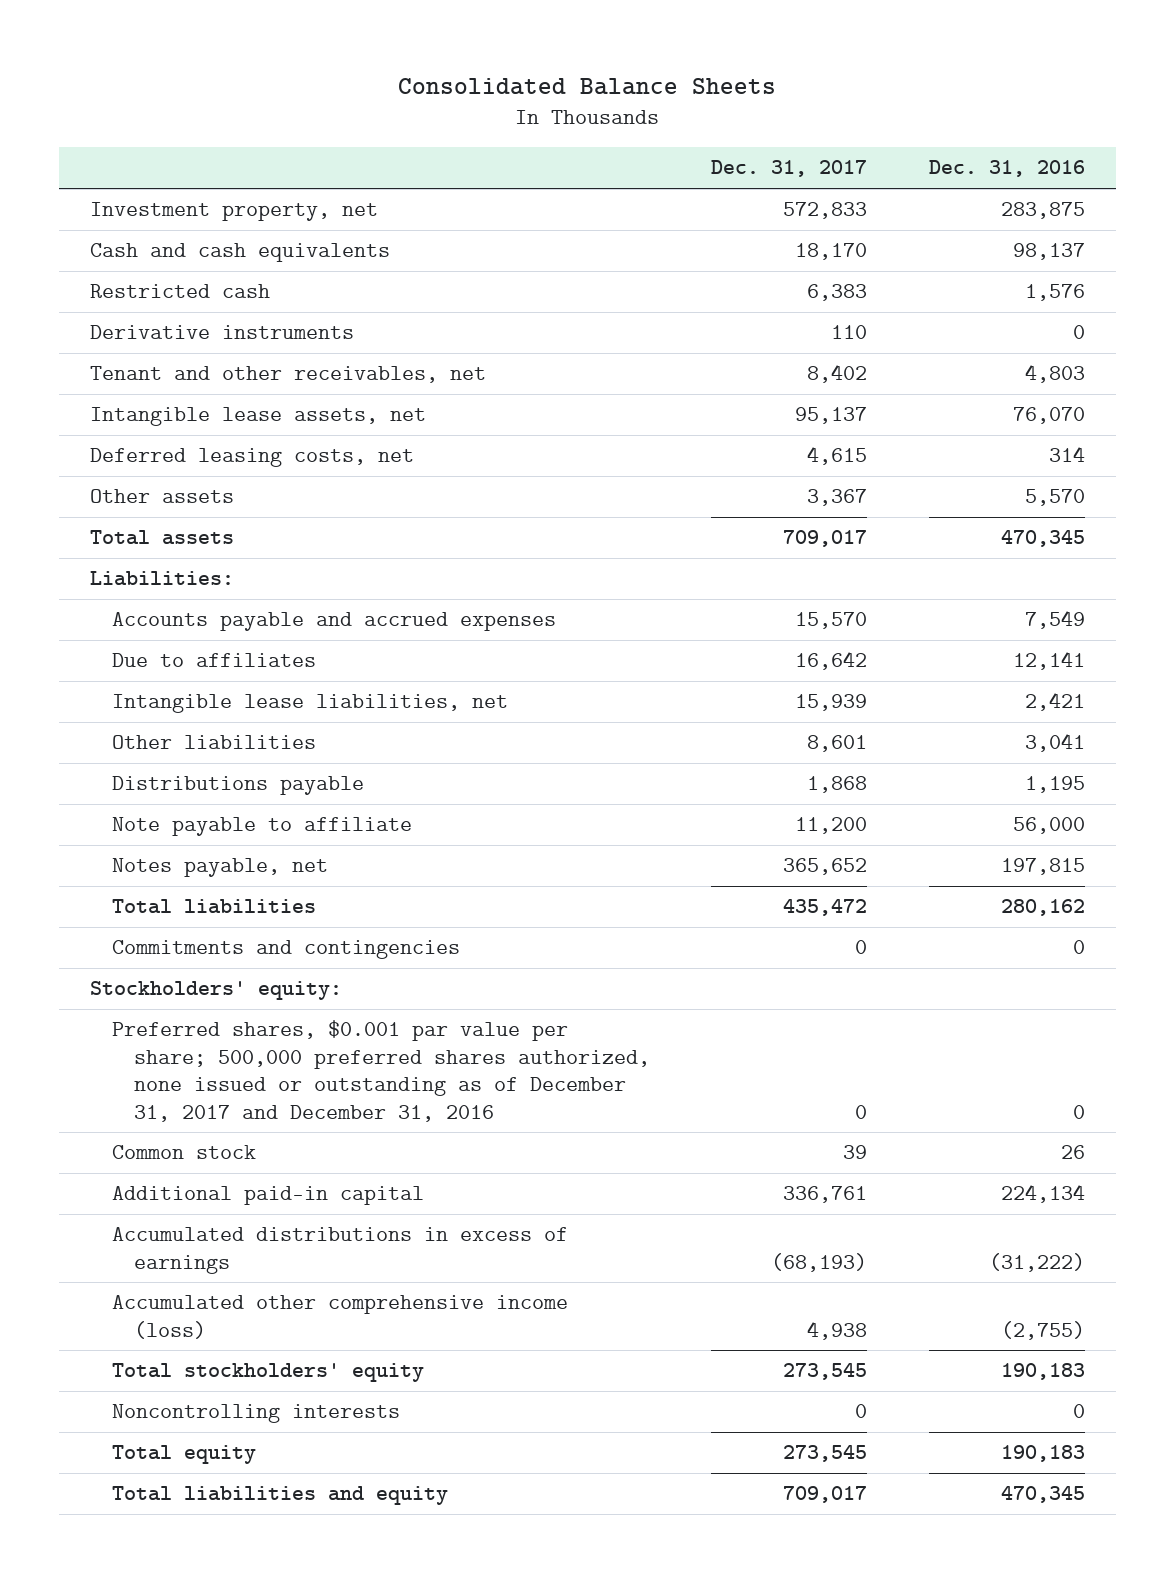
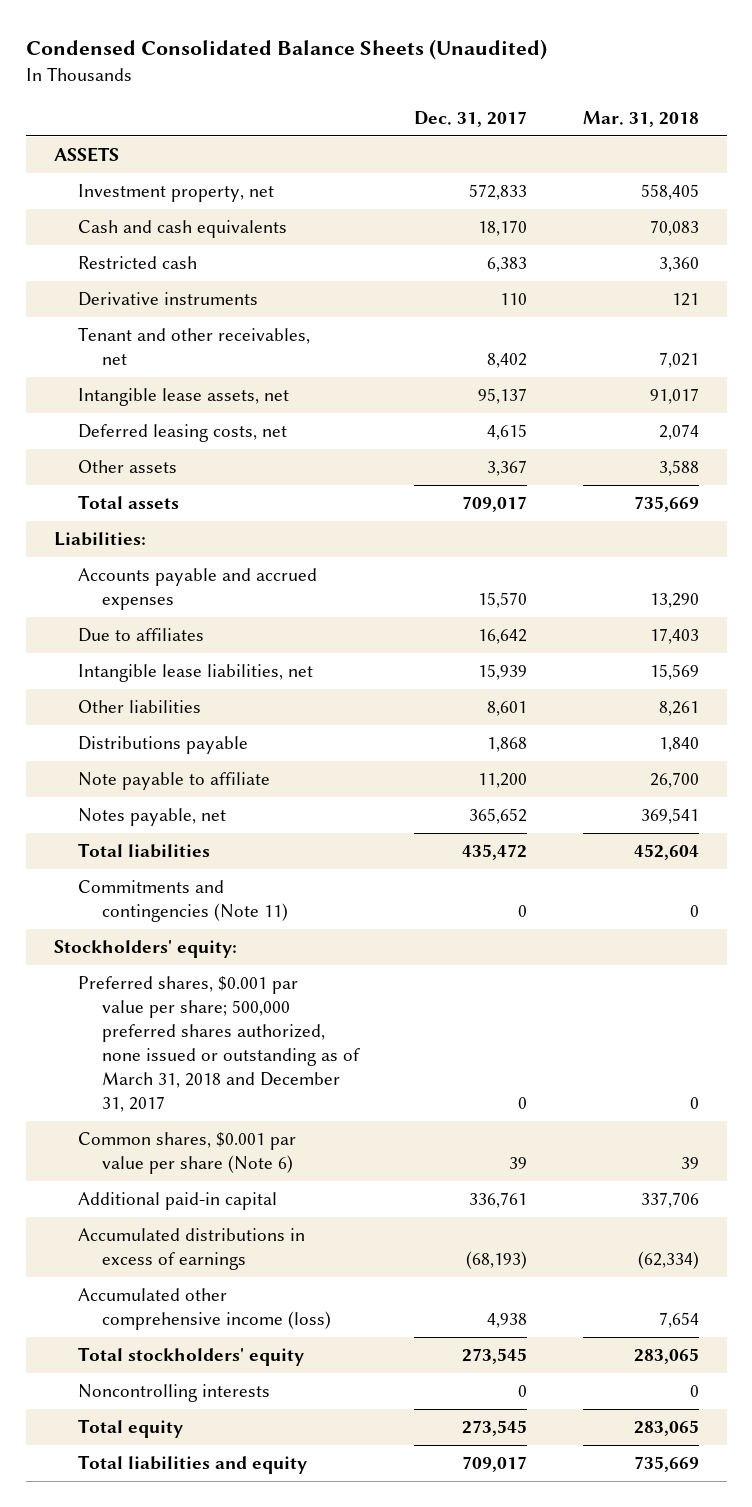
- Consolidated Balance Sheets
+ Condensed Consolidated Balance Sheets (Unaudited)
- | Dec. 31, 2017 | Dec. 31, 2016
+ | Dec. 31, 2017 | Mar. 31, 2018
+ ASSETS
- Commitments and contingencies | 0 | 0
+ Commitments and contingencies (Note 11) | 0 | 0
- Preferred shares, $0.001 par value per share; 500,000 preferred shares authorized, none issued or outstanding as of December 31, 2017 and December 31, 2016 | 0 | 0
- Common stock | 39 | 26
+ Preferred shares, $0.001 par value per share; 500,000 preferred shares authorized, none issued or outstanding as of March 31, 2018 and December 31, 2017 | 0 | 0
+ Common shares, $0.001 par value per share (Note 6) | 39 | 39

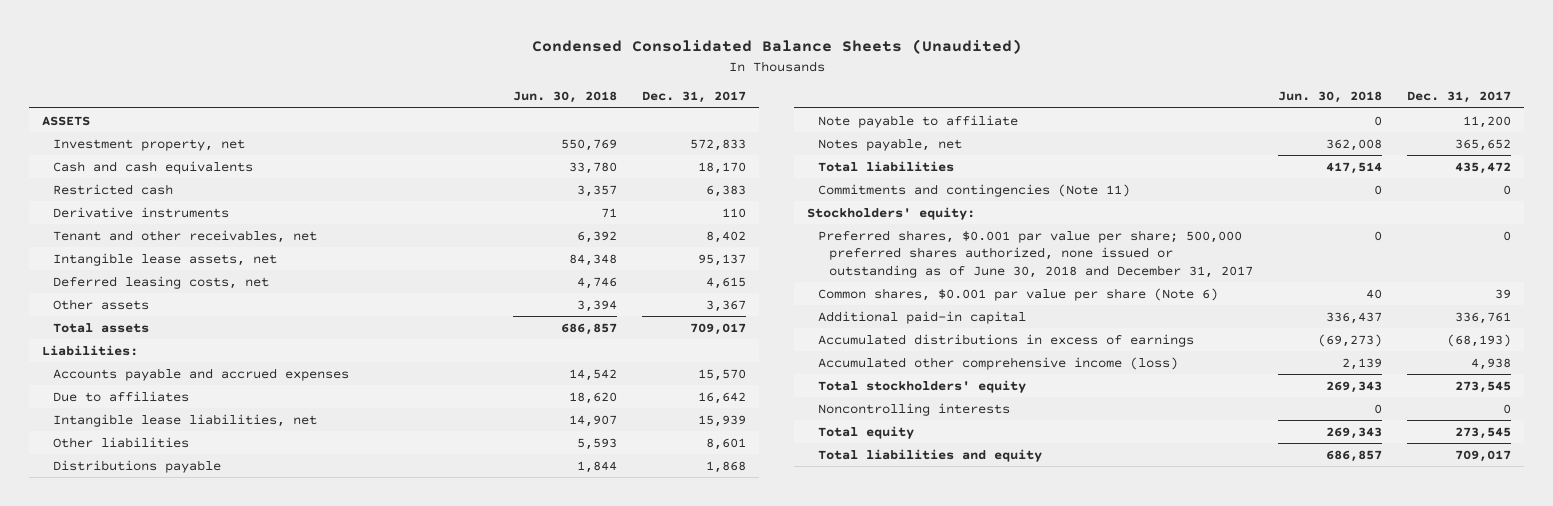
- | Dec. 31, 2017 | Mar. 31, 2018
+ | Jun. 30, 2018 | Dec. 31, 2017
- Preferred shares, $0.001 par value per share; 500,000 preferred shares authorized, none issued or outstanding as of March 31, 2018 and December 31, 2017 | 0 | 0
+ Preferred shares, $0.001 par value per share; 500,000 preferred shares authorized, none issued or outstanding as of June 30, 2018 and December 31, 2017 | 0 | 0

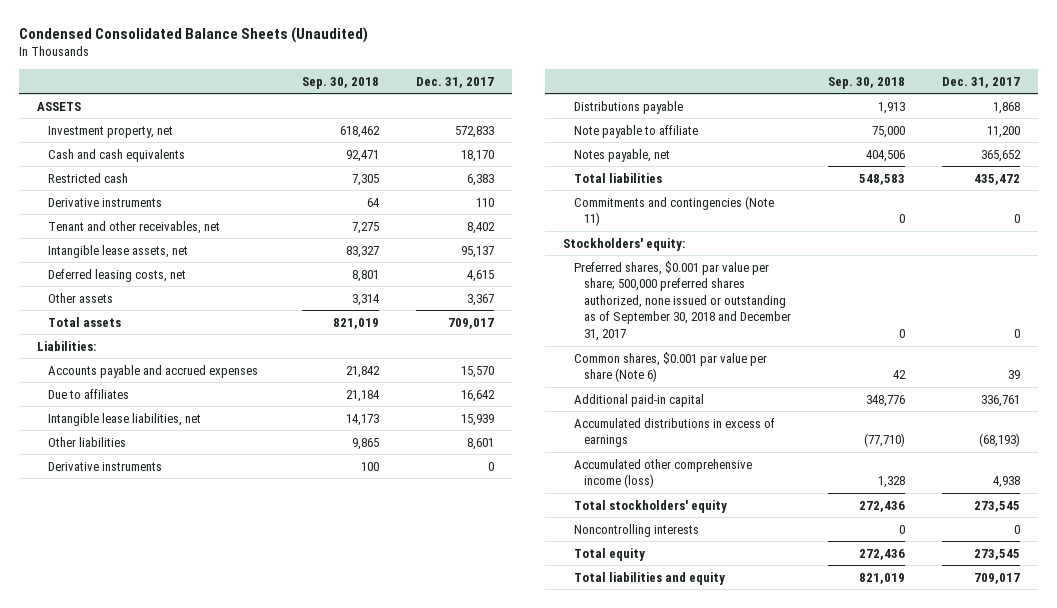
- | Jun. 30, 2018 | Dec. 31, 2017
+ | Sep. 30, 2018 | Dec. 31, 2017
+ Derivative instruments | 100 | 0
- Preferred shares, $0.001 par value per share; 500,000 preferred shares authorized, none issued or outstanding as of June 30, 2018 and December 31, 2017 | 0 | 0
+ Preferred shares, $0.001 par value per share; 500,000 preferred shares authorized, none issued or outstanding as of September 30, 2018 and December 31, 2017 | 0 | 0

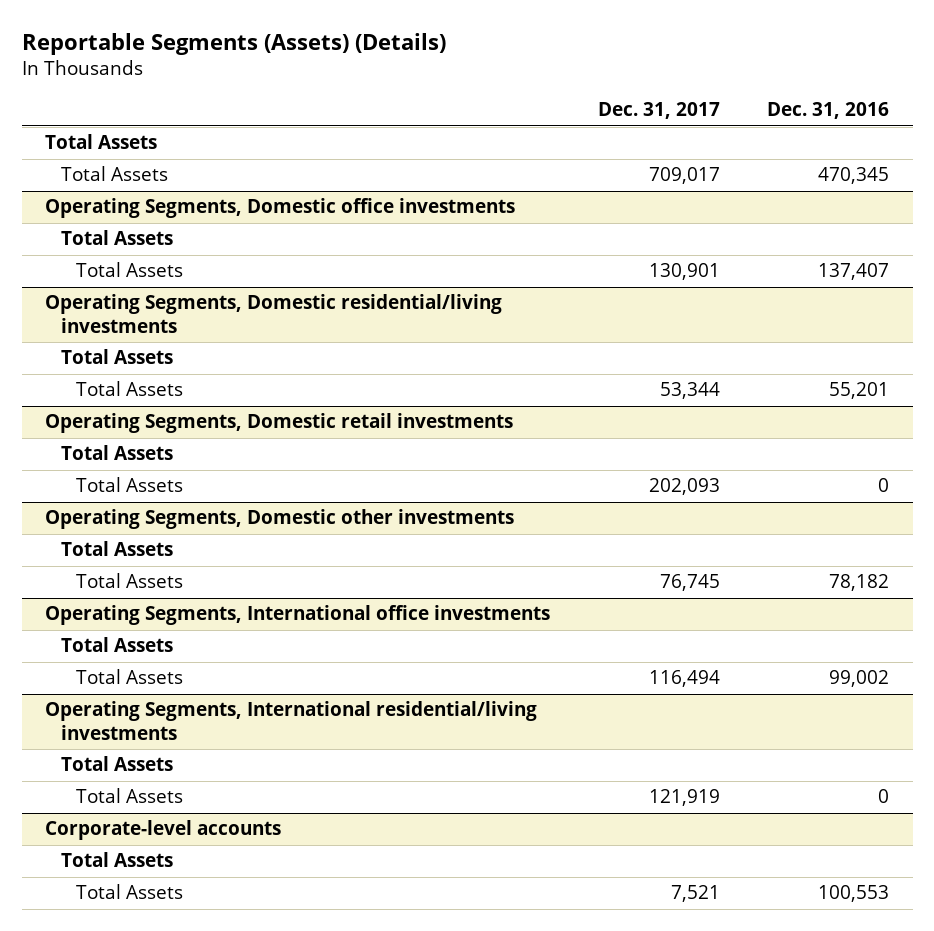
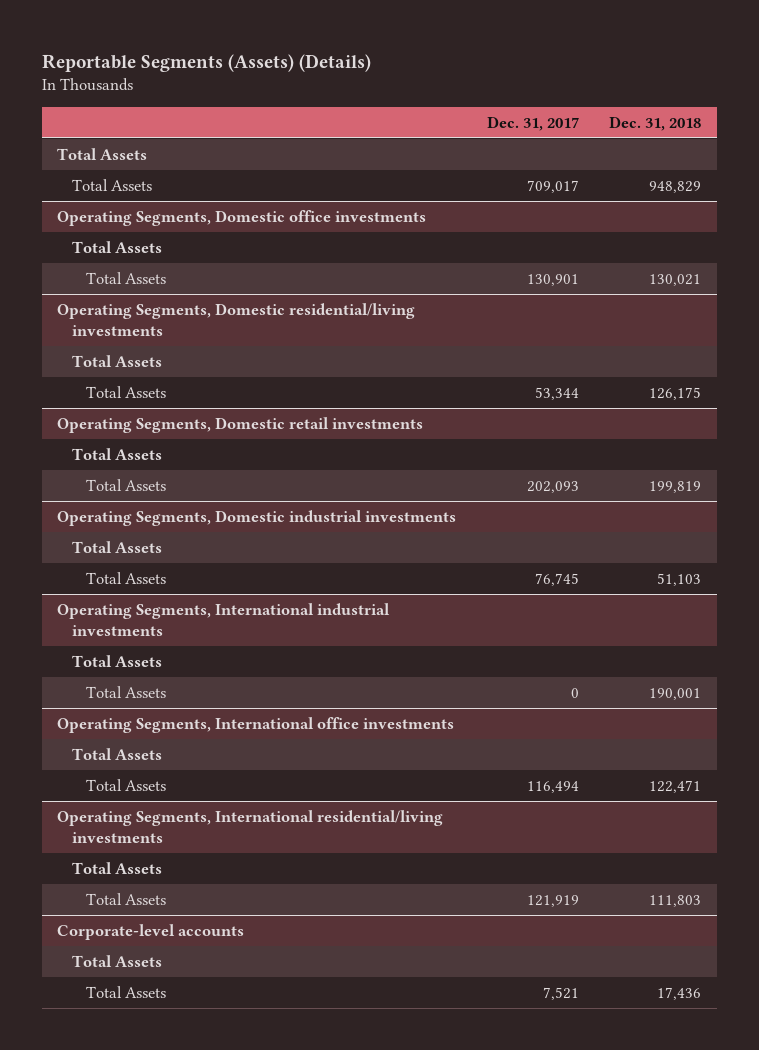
- | Dec. 31, 2017 | Dec. 31, 2016
+ | Dec. 31, 2017 | Dec. 31, 2018
- Operating Segments, Domestic other investments
+ Operating Segments, Domestic industrial investments
+ Operating Segments, International industrial investments
+ Total Assets
+ Total Assets | 0 | 190,001

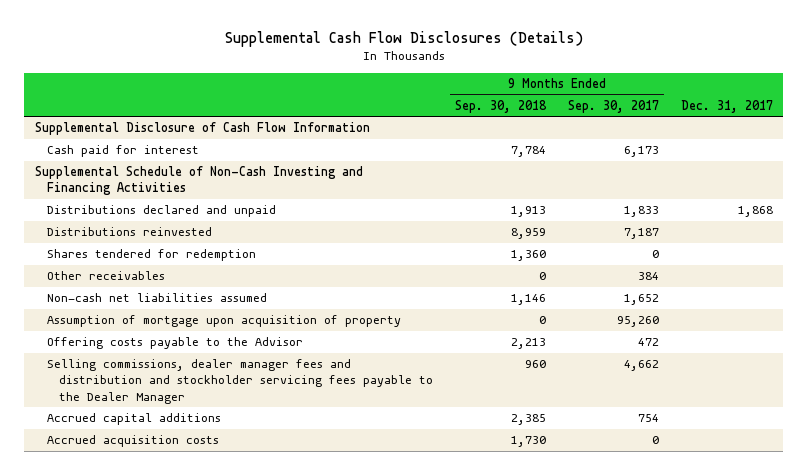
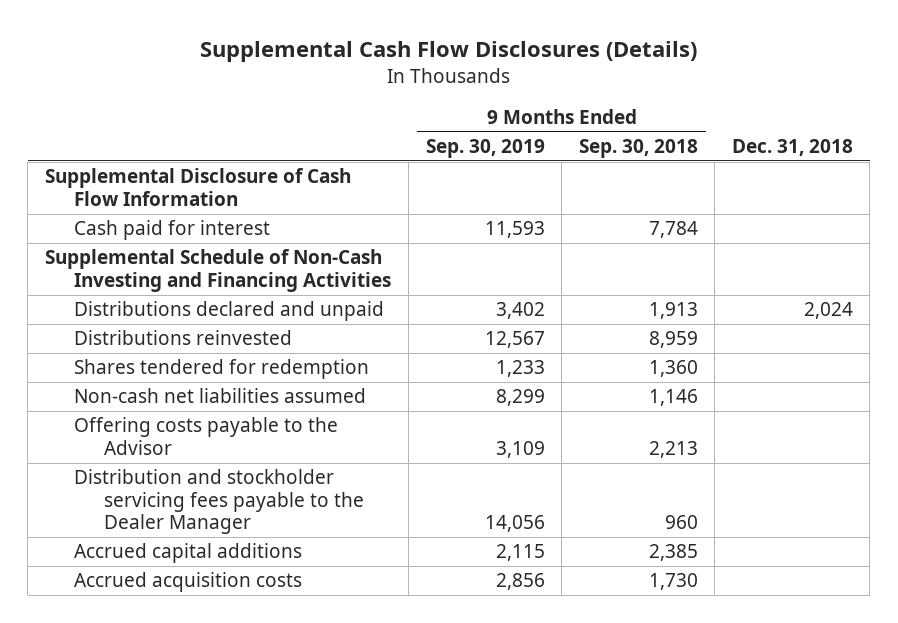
- | 9 Months Ended Sep. 30, 2018 | 9 Months Ended Sep. 30, 2017 | Dec. 31, 2017
+ | 9 Months Ended Sep. 30, 2019 | 9 Months Ended Sep. 30, 2018 | Dec. 31, 2018
- Other receivables | 0 | 384 |
- Assumption of mortgage upon acquisition of property | 0 | 95,260 |
- Selling commissions, dealer manager fees and distribution and stockholder servicing fees payable to the Dealer Manager | 960 | 4,662 |
+ Distribution and stockholder servicing fees payable to the Dealer Manager | 14,056 | 960 |

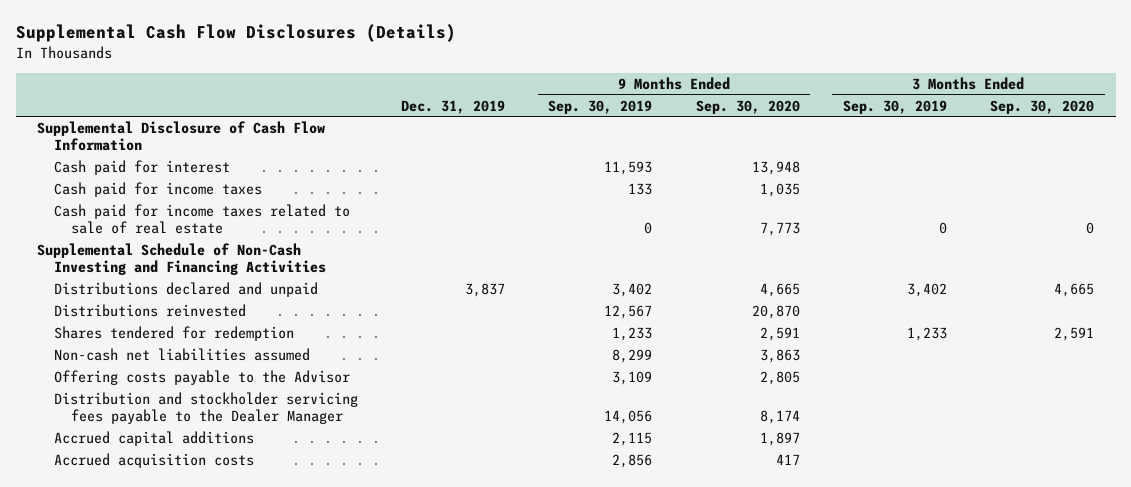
- | 9 Months Ended Sep. 30, 2019 | 9 Months Ended Sep. 30, 2018 | Dec. 31, 2018
+ | Dec. 31, 2019 | 9 Months Ended Sep. 30, 2019 | 9 Months Ended Sep. 30, 2020 | 3 Months Ended Sep. 30, 2019 | 3 Months Ended Sep. 30, 2020
+ Cash paid for income taxes | | 133 | 1,035 | |
+ Cash paid for income taxes related to sale of real estate | | 0 | 7,773 | 0 | 0

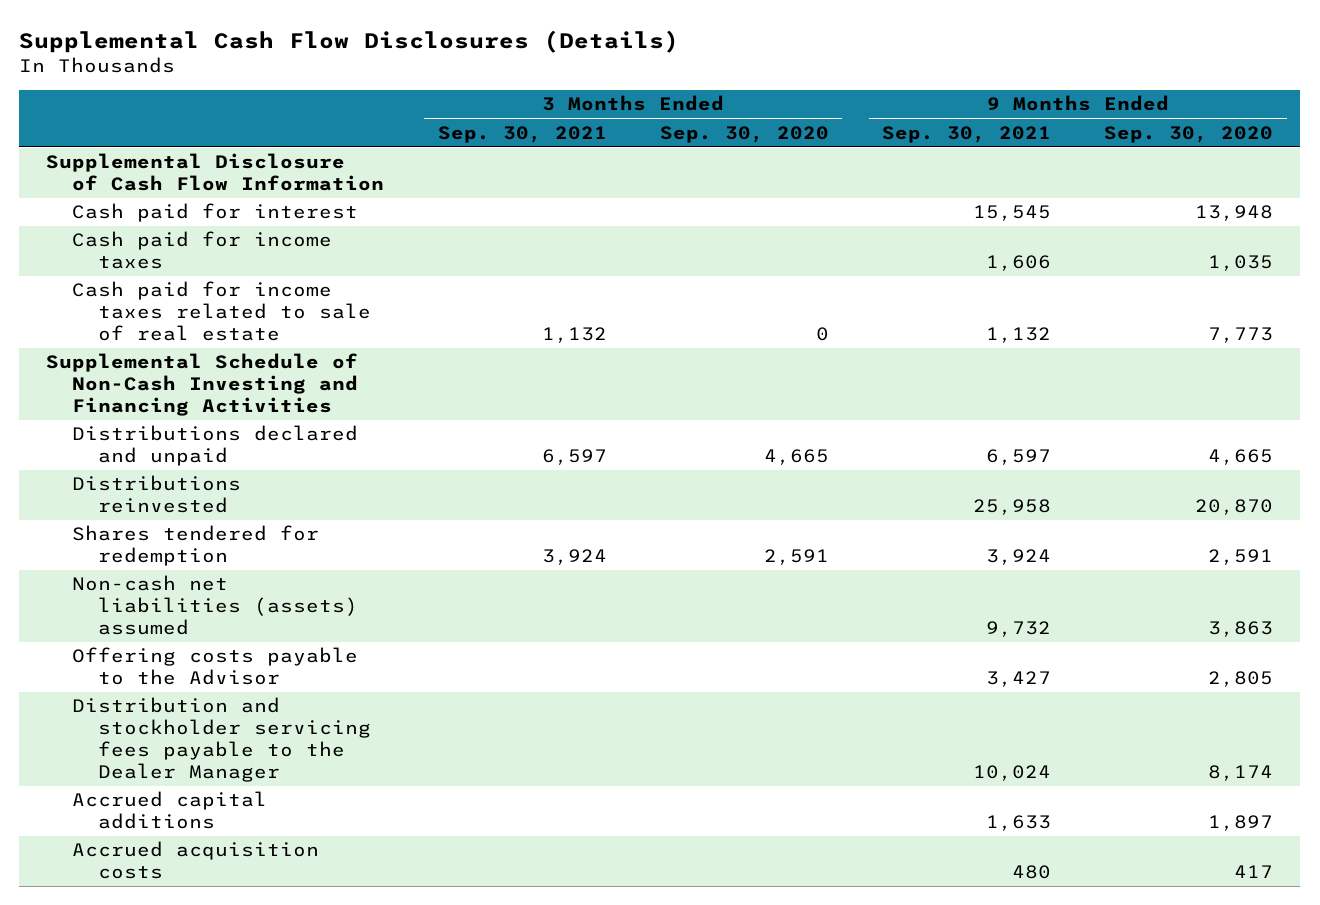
- | Dec. 31, 2019 | 9 Months Ended Sep. 30, 2019 | 9 Months Ended Sep. 30, 2020 | 3 Months Ended Sep. 30, 2019 | 3 Months Ended Sep. 30, 2020
+ | 3 Months Ended Sep. 30, 2021 | 3 Months Ended Sep. 30, 2020 | 9 Months Ended Sep. 30, 2021 | 9 Months Ended Sep. 30, 2020
- Non-cash net liabilities assumed | | 8,299 | 3,863 | |
+ Non-cash net liabilities (assets) assumed | | | 9,732 | 3,863

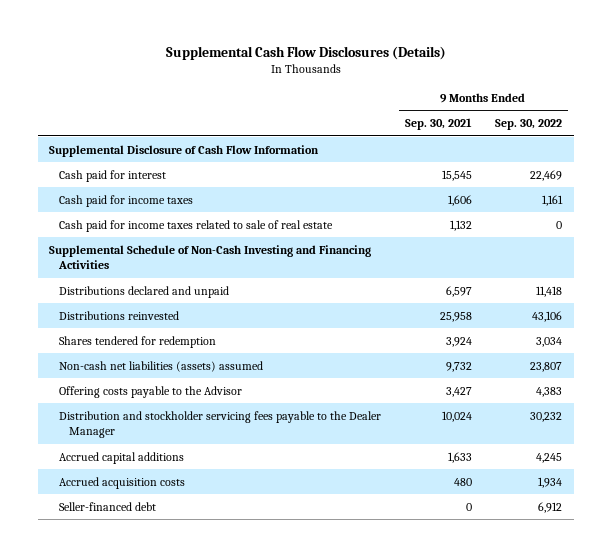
- | 3 Months Ended Sep. 30, 2021 | 3 Months Ended Sep. 30, 2020 | 9 Months Ended Sep. 30, 2021 | 9 Months Ended Sep. 30, 2020
+ | 9 Months Ended Sep. 30, 2021 | 9 Months Ended Sep. 30, 2022
+ Seller-financed debt | 0 | 6,912

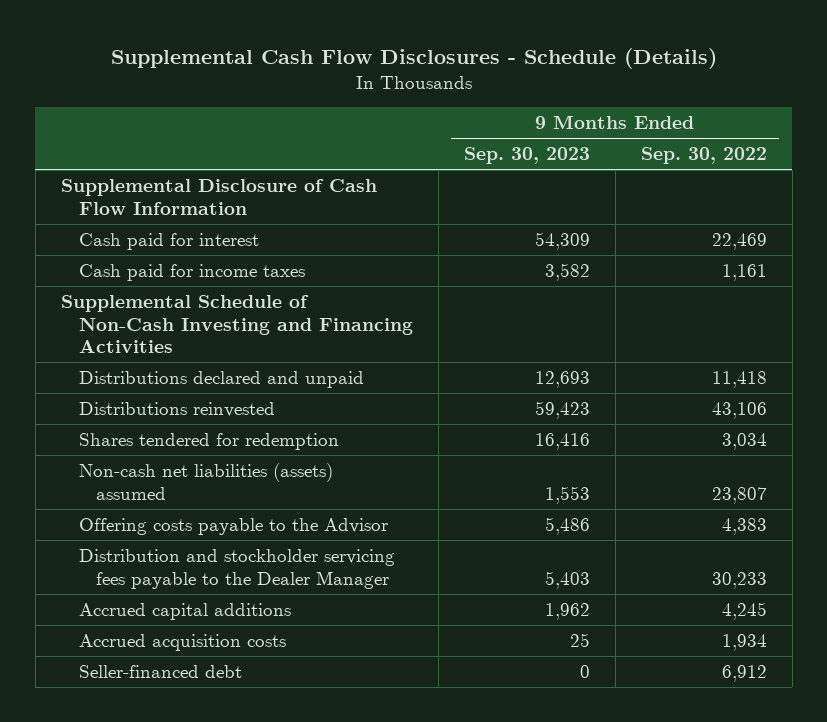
- Supplemental Cash Flow Disclosures (Details)
+ Supplemental Cash Flow Disclosures - Schedule (Details)
- | 9 Months Ended Sep. 30, 2021 | 9 Months Ended Sep. 30, 2022
+ | 9 Months Ended Sep. 30, 2023 | 9 Months Ended Sep. 30, 2022
- Cash paid for income taxes related to sale of real estate | 1,132 | 0
- Distribution and stockholder servicing fees payable to the Dealer Manager | 10,024 | 30,232
+ Distribution and stockholder servicing fees payable to the Dealer Manager | 5,403 | 30,233

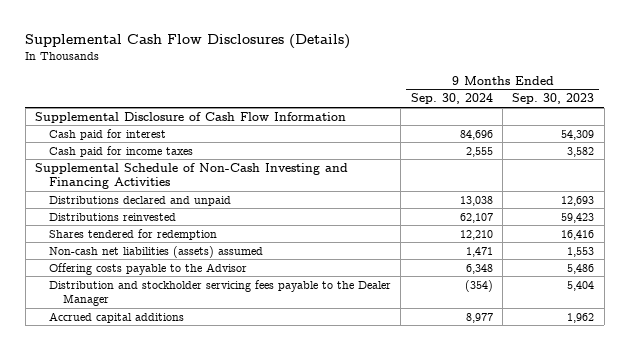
- Supplemental Cash Flow Disclosures - Schedule (Details)
+ Supplemental Cash Flow Disclosures (Details)
- | 9 Months Ended Sep. 30, 2023 | 9 Months Ended Sep. 30, 2022
+ | 9 Months Ended Sep. 30, 2024 | 9 Months Ended Sep. 30, 2023
- Distribution and stockholder servicing fees payable to the Dealer Manager | 5,403 | 30,233
+ Distribution and stockholder servicing fees payable to the Dealer Manager | (354) | 5,404
- Accrued acquisition costs | 25 | 1,934
- Seller-financed debt | 0 | 6,912

